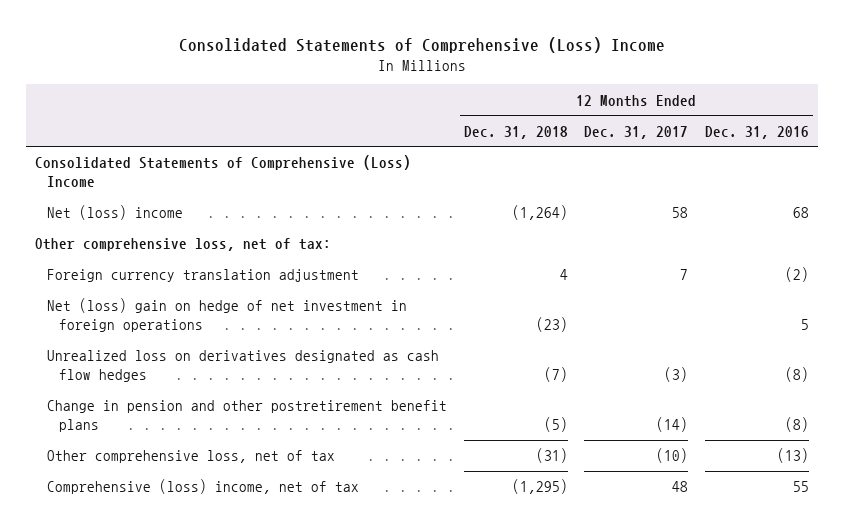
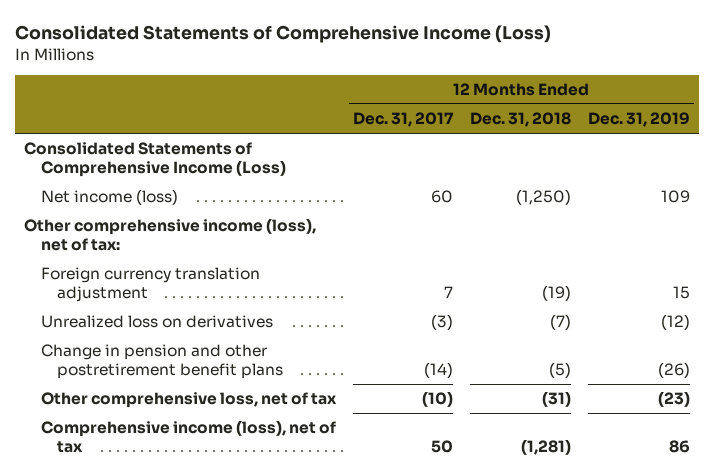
- Consolidated Statements of Comprehensive (Loss) Income
+ Consolidated Statements of Comprehensive Income (Loss)
- | 12 Months Ended Dec. 31, 2018 | 12 Months Ended Dec. 31, 2017 | 12 Months Ended Dec. 31, 2016
+ | 12 Months Ended Dec. 31, 2017 | 12 Months Ended Dec. 31, 2018 | 12 Months Ended Dec. 31, 2019
- Consolidated Statements of Comprehensive (Loss) Income
- Net (loss) income | (1,264) | 58 | 68
- Other comprehensive loss, net of tax:
- Foreign currency translation adjustment | 4 | 7 | (2)
- Net (loss) gain on hedge of net investment in foreign operations | (23) | | 5
- Unrealized loss on derivatives designated as cash flow hedges | (7) | (3) | (8)
+ Consolidated Statements of Comprehensive Income (Loss)
+ Net income (loss) | 60 | (1,250) | 109
+ Other comprehensive income (loss), net of tax:
+ Foreign currency translation adjustment | 7 | (19) | 15
+ Unrealized loss on derivatives | (3) | (7) | (12)
- Comprehensive (loss) income, net of tax | (1,295) | 48 | 55
+ Comprehensive income (loss), net of tax | 50 | (1,281) | 86

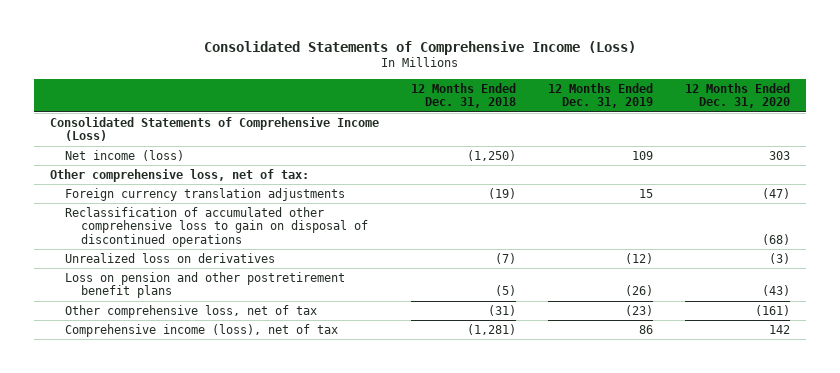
- | 12 Months Ended Dec. 31, 2017 | 12 Months Ended Dec. 31, 2018 | 12 Months Ended Dec. 31, 2019
+ | 12 Months Ended Dec. 31, 2018 | 12 Months Ended Dec. 31, 2019 | 12 Months Ended Dec. 31, 2020
- Other comprehensive income (loss), net of tax:
- Foreign currency translation adjustment | 7 | (19) | 15
+ Other comprehensive loss, net of tax:
+ Foreign currency translation adjustments | (19) | 15 | (47)
+ Reclassification of accumulated other comprehensive loss to gain on disposal of discontinued operations | | | (68)
- Change in pension and other postretirement benefit plans | (14) | (5) | (26)
+ Loss on pension and other postretirement benefit plans | (5) | (26) | (43)

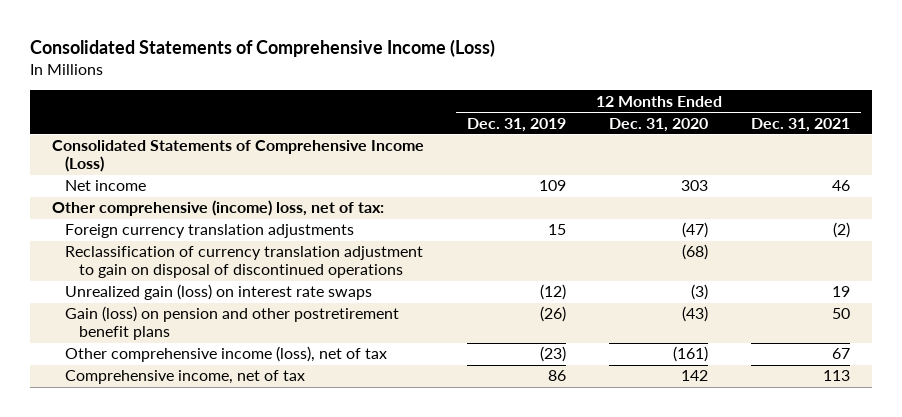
- | 12 Months Ended Dec. 31, 2018 | 12 Months Ended Dec. 31, 2019 | 12 Months Ended Dec. 31, 2020
+ | 12 Months Ended Dec. 31, 2019 | 12 Months Ended Dec. 31, 2020 | 12 Months Ended Dec. 31, 2021
- Net income (loss) | (1,250) | 109 | 303
- Other comprehensive loss, net of tax:
+ Net income | 109 | 303 | 46
+ Other comprehensive (income) loss, net of tax:
- Reclassification of accumulated other comprehensive loss to gain on disposal of discontinued operations | | | (68)
- Unrealized loss on derivatives | (7) | (12) | (3)
- Loss on pension and other postretirement benefit plans | (5) | (26) | (43)
- Other comprehensive loss, net of tax | (31) | (23) | (161)
- Comprehensive income (loss), net of tax | (1,281) | 86 | 142
+ Reclassification of currency translation adjustment to gain on disposal of discontinued operations | | (68) |
+ Unrealized gain (loss) on interest rate swaps | (12) | (3) | 19
+ Gain (loss) on pension and other postretirement benefit plans | (26) | (43) | 50
+ Other comprehensive income (loss), net of tax | (23) | (161) | 67
+ Comprehensive income, net of tax | 86 | 142 | 113

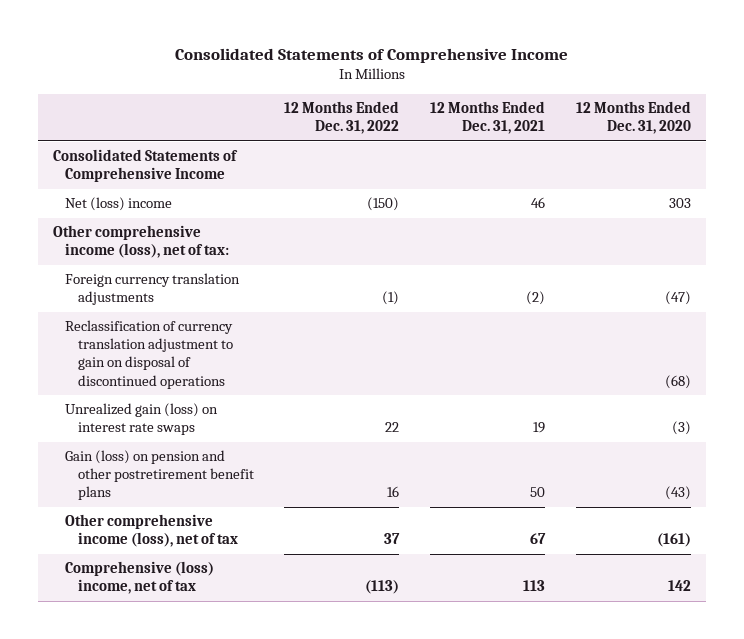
- Consolidated Statements of Comprehensive Income (Loss)
+ Consolidated Statements of Comprehensive Income
- | 12 Months Ended Dec. 31, 2019 | 12 Months Ended Dec. 31, 2020 | 12 Months Ended Dec. 31, 2021
+ | 12 Months Ended Dec. 31, 2022 | 12 Months Ended Dec. 31, 2021 | 12 Months Ended Dec. 31, 2020
- Consolidated Statements of Comprehensive Income (Loss)
- Net income | 109 | 303 | 46
- Other comprehensive (income) loss, net of tax:
+ Consolidated Statements of Comprehensive Income
+ Net (loss) income | (150) | 46 | 303
+ Other comprehensive income (loss), net of tax:
- Comprehensive income, net of tax | 86 | 142 | 113
+ Comprehensive (loss) income, net of tax | (113) | 113 | 142

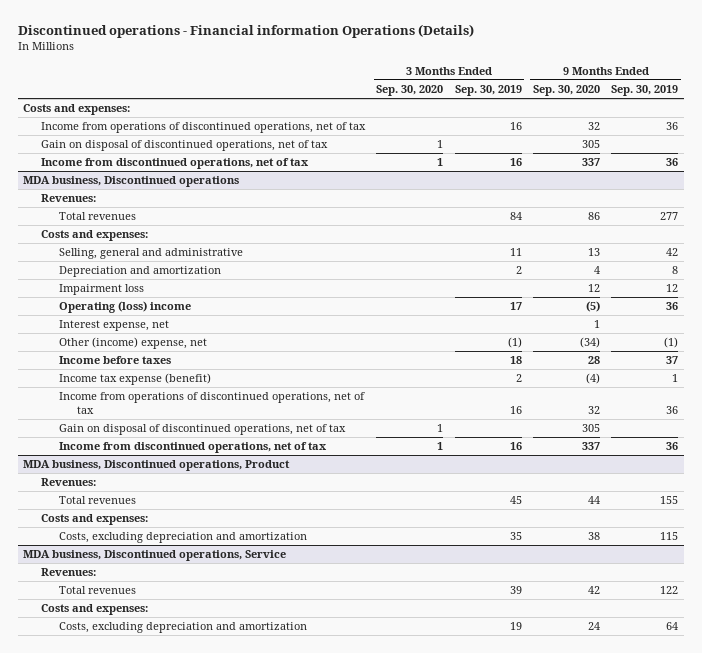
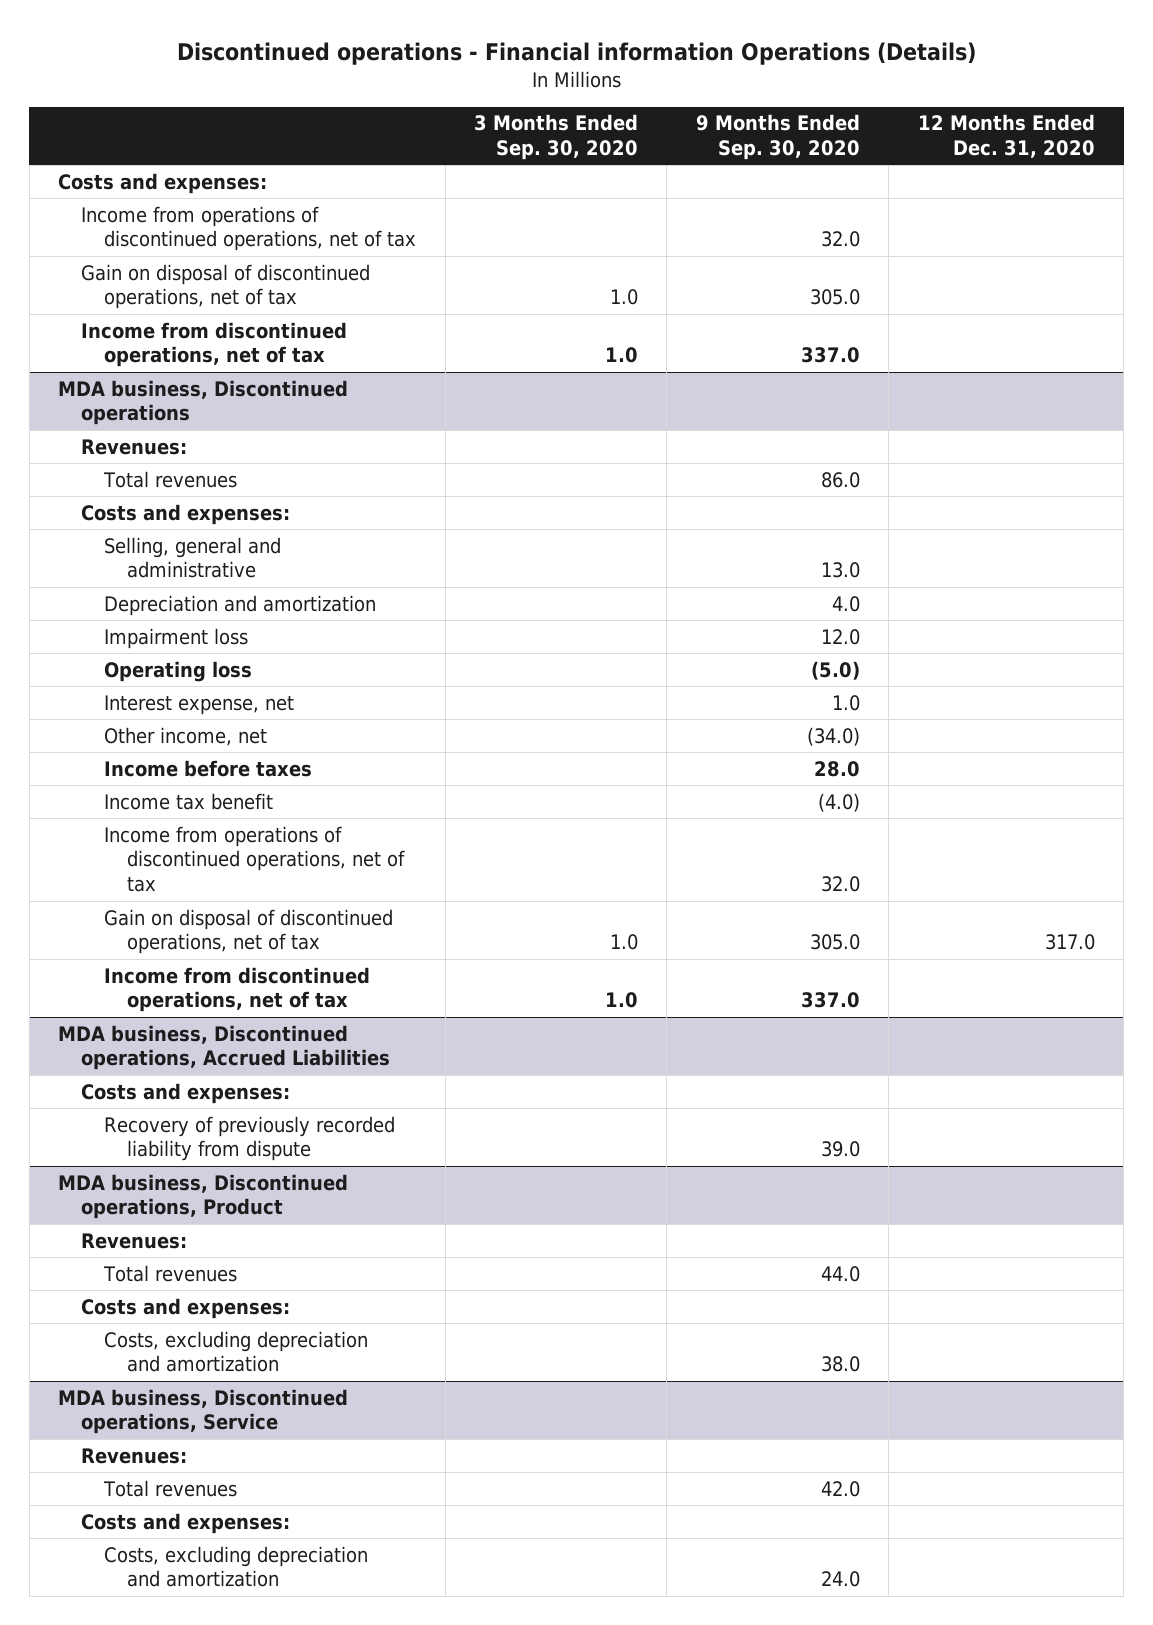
- | 3 Months Ended Sep. 30, 2020 | 3 Months Ended Sep. 30, 2019 | 9 Months Ended Sep. 30, 2020 | 9 Months Ended Sep. 30, 2019
+ | 3 Months Ended Sep. 30, 2020 | 9 Months Ended Sep. 30, 2020 | 12 Months Ended Dec. 31, 2020
- Income from operations of discontinued operations, net of tax | | 16 | 32 | 36
- Gain on disposal of discontinued operations, net of tax | 1 | | 305 |
- Income from discontinued operations, net of tax | 1 | 16 | 337 | 36
+ Income from operations of discontinued operations, net of tax | | 32.0 |
+ Gain on disposal of discontinued operations, net of tax | 1.0 | 305.0 |
+ Income from discontinued operations, net of tax | 1.0 | 337.0 |
@ MDA business, Discontinued operations
- Total revenues | | 84 | 86 | 277
+ Total revenues | | 86.0 |
- Selling, general and administrative | | 11 | 13 | 42
- Depreciation and amortization | | 2 | 4 | 8
- Impairment loss | | | 12 | 12
- Operating (loss) income | | 17 | (5) | 36
- Interest expense, net | | | 1 |
- Other (income) expense, net | | (1) | (34) | (1)
- Income before taxes | | 18 | 28 | 37
- Income tax expense (benefit) | | 2 | (4) | 1
- Income from operations of discontinued operations, net of tax | | 16 | 32 | 36
- Gain on disposal of discontinued operations, net of tax | 1 | | 305 |
- Income from discontinued operations, net of tax | 1 | 16 | 337 | 36
+ Selling, general and administrative | | 13.0 |
+ Depreciation and amortization | | 4.0 |
+ Impairment loss | | 12.0 |
+ Operating loss | | (5.0) |
+ Interest expense, net | | 1.0 |
+ Other income, net | | (34.0) |
+ Income before taxes | | 28.0 |
+ Income tax benefit | | (4.0) |
+ Income from operations of discontinued operations, net of tax | | 32.0 |
+ Gain on disposal of discontinued operations, net of tax | 1.0 | 305.0 | 317.0
+ Income from discontinued operations, net of tax | 1.0 | 337.0 |
+ MDA business, Discontinued operations, Accrued Liabilities
+ Costs and expenses:
+ Recovery of previously recorded liability from dispute | | 39.0 |
@ MDA business, Discontinued operations, Product
- Total revenues | | 45 | 44 | 155
+ Total revenues | | 44.0 |
- Costs, excluding depreciation and amortization | | 35 | 38 | 115
+ Costs, excluding depreciation and amortization | | 38.0 |
@ MDA business, Discontinued operations, Service
- Total revenues | | 39 | 42 | 122
+ Total revenues | | 42.0 |
- Costs, excluding depreciation and amortization | | 19 | 24 | 64
+ Costs, excluding depreciation and amortization | | 24.0 |

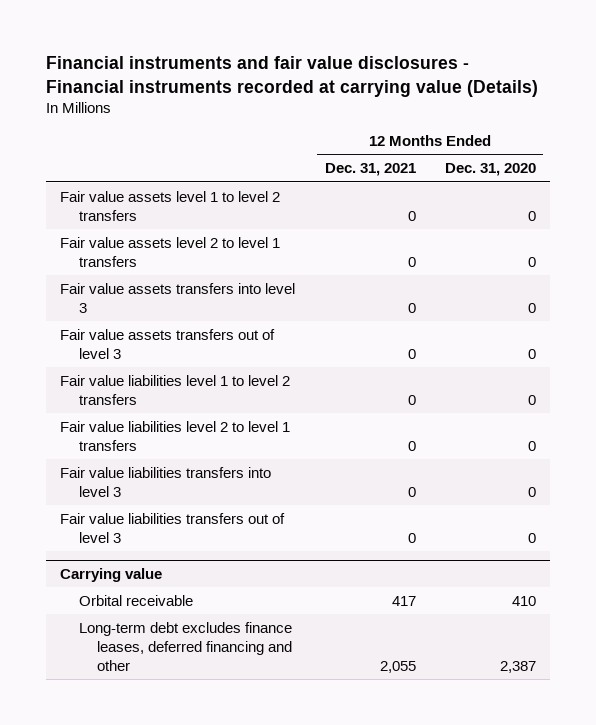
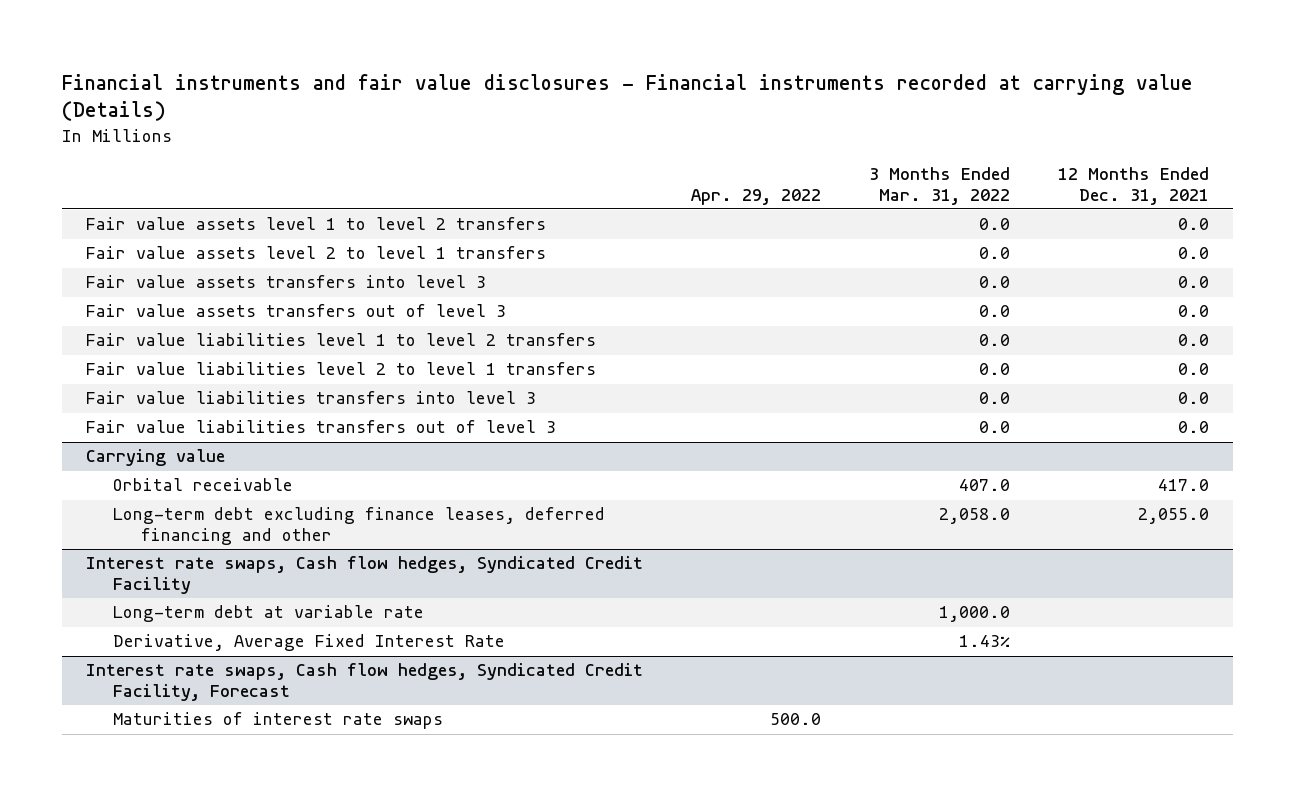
- | 12 Months Ended Dec. 31, 2021 | 12 Months Ended Dec. 31, 2020
+ | Apr. 29, 2022 | 3 Months Ended Mar. 31, 2022 | 12 Months Ended Dec. 31, 2021
- Fair value assets level 1 to level 2 transfers | 0 | 0
- Fair value assets level 2 to level 1 transfers | 0 | 0
- Fair value assets transfers into level 3 | 0 | 0
- Fair value assets transfers out of level 3 | 0 | 0
- Fair value liabilities level 1 to level 2 transfers | 0 | 0
- Fair value liabilities level 2 to level 1 transfers | 0 | 0
- Fair value liabilities transfers into level 3 | 0 | 0
- Fair value liabilities transfers out of level 3 | 0 | 0
+ Fair value assets level 1 to level 2 transfers | | 0.0 | 0.0
+ Fair value assets level 2 to level 1 transfers | | 0.0 | 0.0
+ Fair value assets transfers into level 3 | | 0.0 | 0.0
+ Fair value assets transfers out of level 3 | | 0.0 | 0.0
+ Fair value liabilities level 1 to level 2 transfers | | 0.0 | 0.0
+ Fair value liabilities level 2 to level 1 transfers | | 0.0 | 0.0
+ Fair value liabilities transfers into level 3 | | 0.0 | 0.0
+ Fair value liabilities transfers out of level 3 | | 0.0 | 0.0
@ Carrying value
- Orbital receivable | 417 | 410
- Long-term debt excludes finance leases, deferred financing and other | 2,055 | 2,387
+ Orbital receivable | | 407.0 | 417.0
+ Long-term debt excluding finance leases, deferred financing and other | | 2,058.0 | 2,055.0
+ Interest rate swaps, Cash flow hedges, Syndicated Credit Facility
+ Long-term debt at variable rate | | 1,000.0 |
+ Derivative, Average Fixed Interest Rate | | 1.43% |
+ Interest rate swaps, Cash flow hedges, Syndicated Credit Facility, Forecast
+ Maturities of interest rate swaps | 500.0 | |

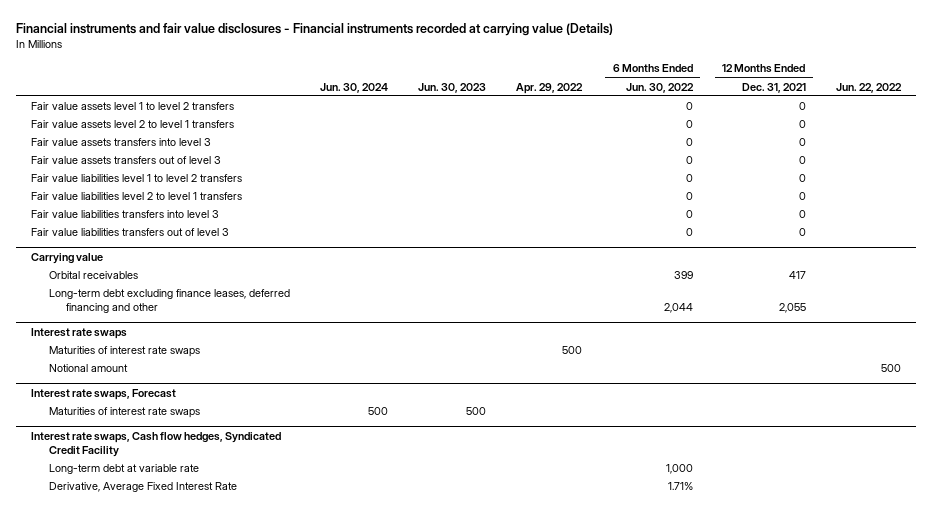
- | Apr. 29, 2022 | 3 Months Ended Mar. 31, 2022 | 12 Months Ended Dec. 31, 2021
+ | Jun. 30, 2024 | Jun. 30, 2023 | Apr. 29, 2022 | 6 Months Ended Jun. 30, 2022 | 12 Months Ended Dec. 31, 2021 | Jun. 22, 2022
- Fair value assets level 1 to level 2 transfers | | 0.0 | 0.0
- Fair value assets level 2 to level 1 transfers | | 0.0 | 0.0
- Fair value assets transfers into level 3 | | 0.0 | 0.0
- Fair value assets transfers out of level 3 | | 0.0 | 0.0
- Fair value liabilities level 1 to level 2 transfers | | 0.0 | 0.0
- Fair value liabilities level 2 to level 1 transfers | | 0.0 | 0.0
- Fair value liabilities transfers into level 3 | | 0.0 | 0.0
- Fair value liabilities transfers out of level 3 | | 0.0 | 0.0
+ Fair value assets level 1 to level 2 transfers | | | | 0 | 0 |
+ Fair value assets level 2 to level 1 transfers | | | | 0 | 0 |
+ Fair value assets transfers into level 3 | | | | 0 | 0 |
+ Fair value assets transfers out of level 3 | | | | 0 | 0 |
+ Fair value liabilities level 1 to level 2 transfers | | | | 0 | 0 |
+ Fair value liabilities level 2 to level 1 transfers | | | | 0 | 0 |
+ Fair value liabilities transfers into level 3 | | | | 0 | 0 |
+ Fair value liabilities transfers out of level 3 | | | | 0 | 0 |
@ Carrying value
- Orbital receivable | | 407.0 | 417.0
- Long-term debt excluding finance leases, deferred financing and other | | 2,058.0 | 2,055.0
+ Orbital receivables | | | | 399 | 417 |
+ Long-term debt excluding finance leases, deferred financing and other | | | | 2,044 | 2,055 |
+ Interest rate swaps
+ Maturities of interest rate swaps | | | 500 | | |
+ Notional amount | | | | | | 500
+ Interest rate swaps, Forecast
+ Maturities of interest rate swaps | 500 | 500 | | | |
- Interest rate swaps, Cash flow hedges, Syndicated Credit Facility, Forecast
- Maturities of interest rate swaps | 500.0 | |

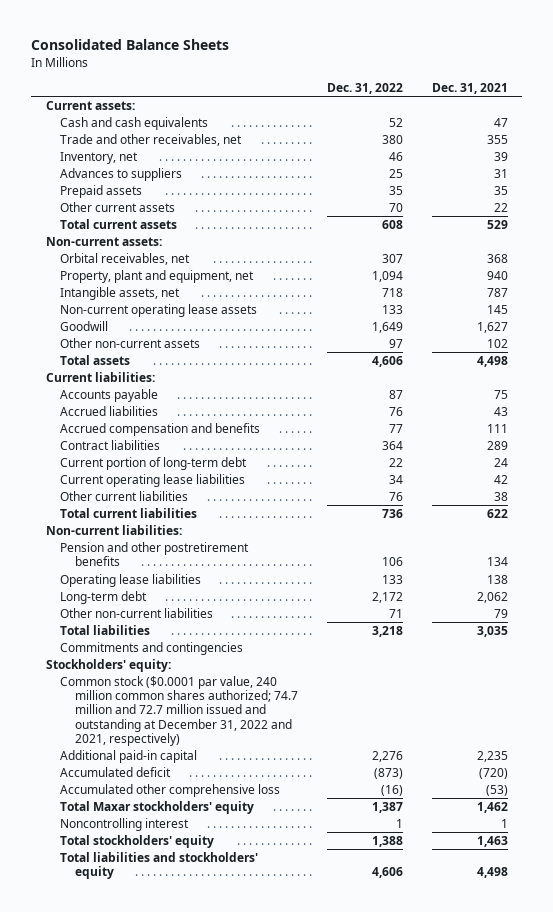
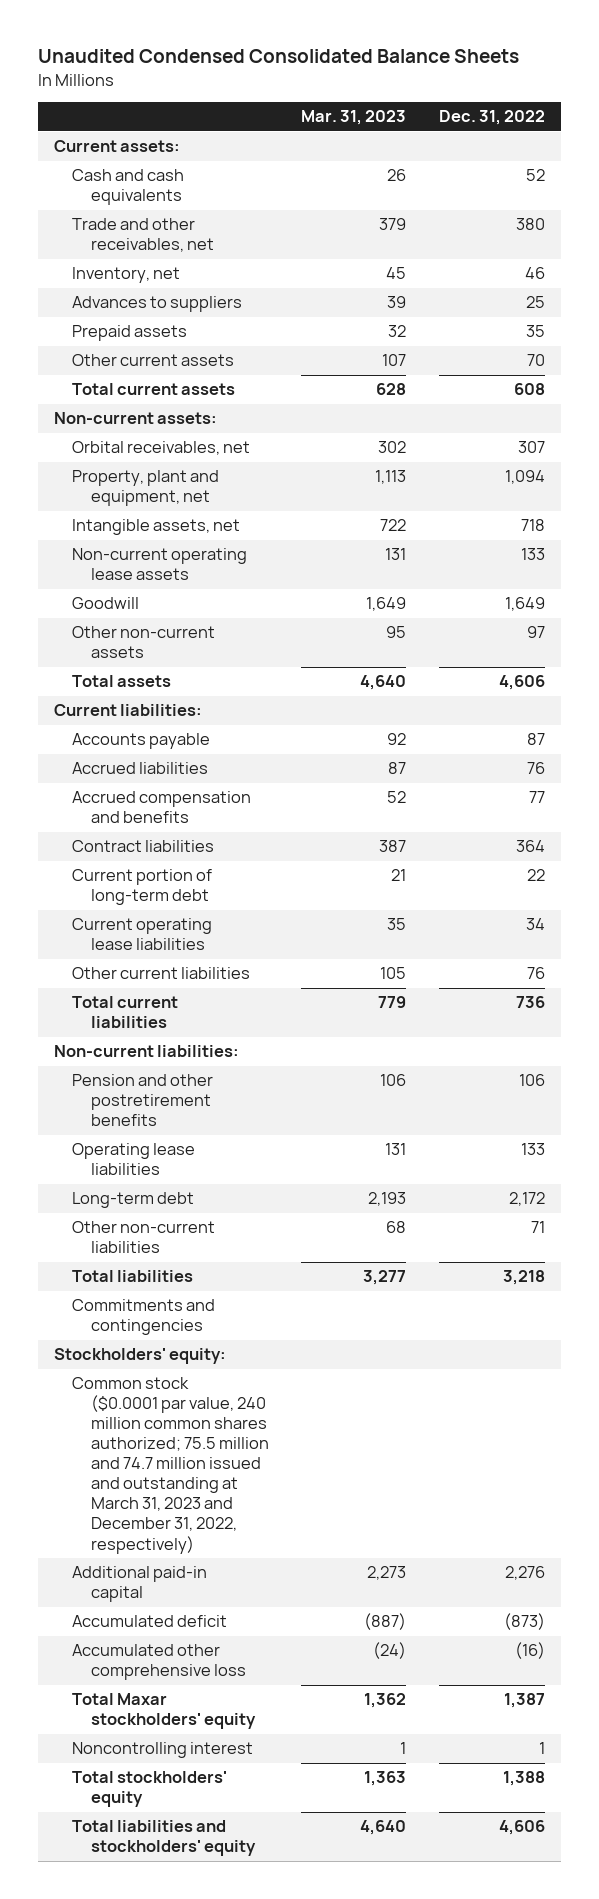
- Consolidated Balance Sheets
+ Unaudited Condensed Consolidated Balance Sheets
- | Dec. 31, 2022 | Dec. 31, 2021
+ | Mar. 31, 2023 | Dec. 31, 2022
- Common stock ($0.0001 par value, 240 million common shares authorized; 74.7 million and 72.7 million issued and outstanding at December 31, 2022 and 2021, respectively)
+ Common stock ($0.0001 par value, 240 million common shares authorized; 75.5 million and 74.7 million issued and outstanding at March 31, 2023 and December 31, 2022, respectively)

